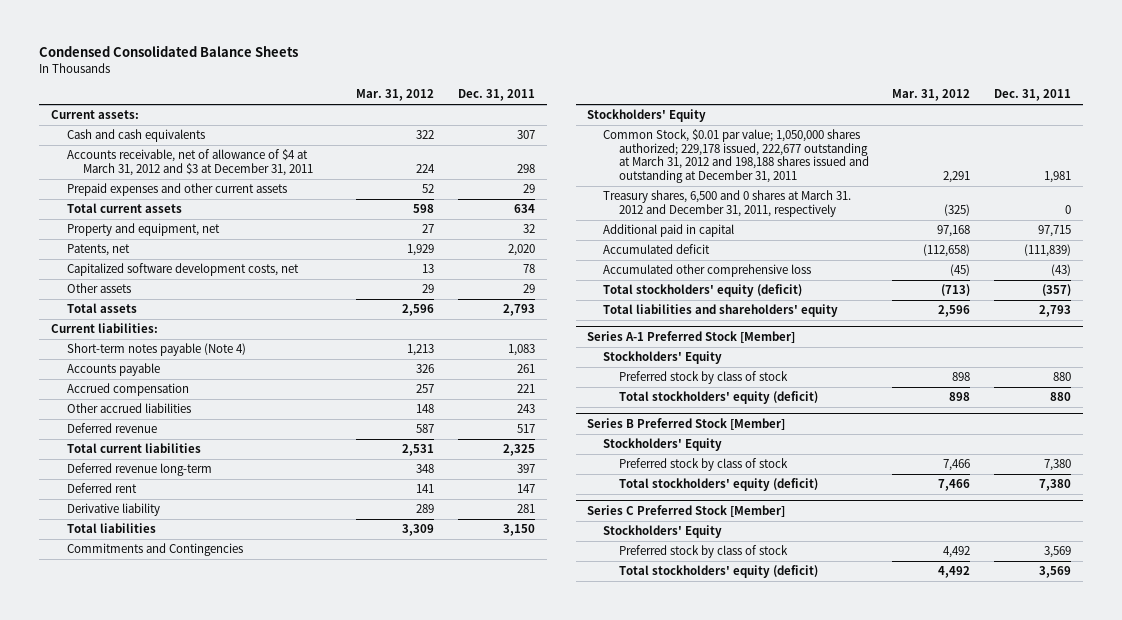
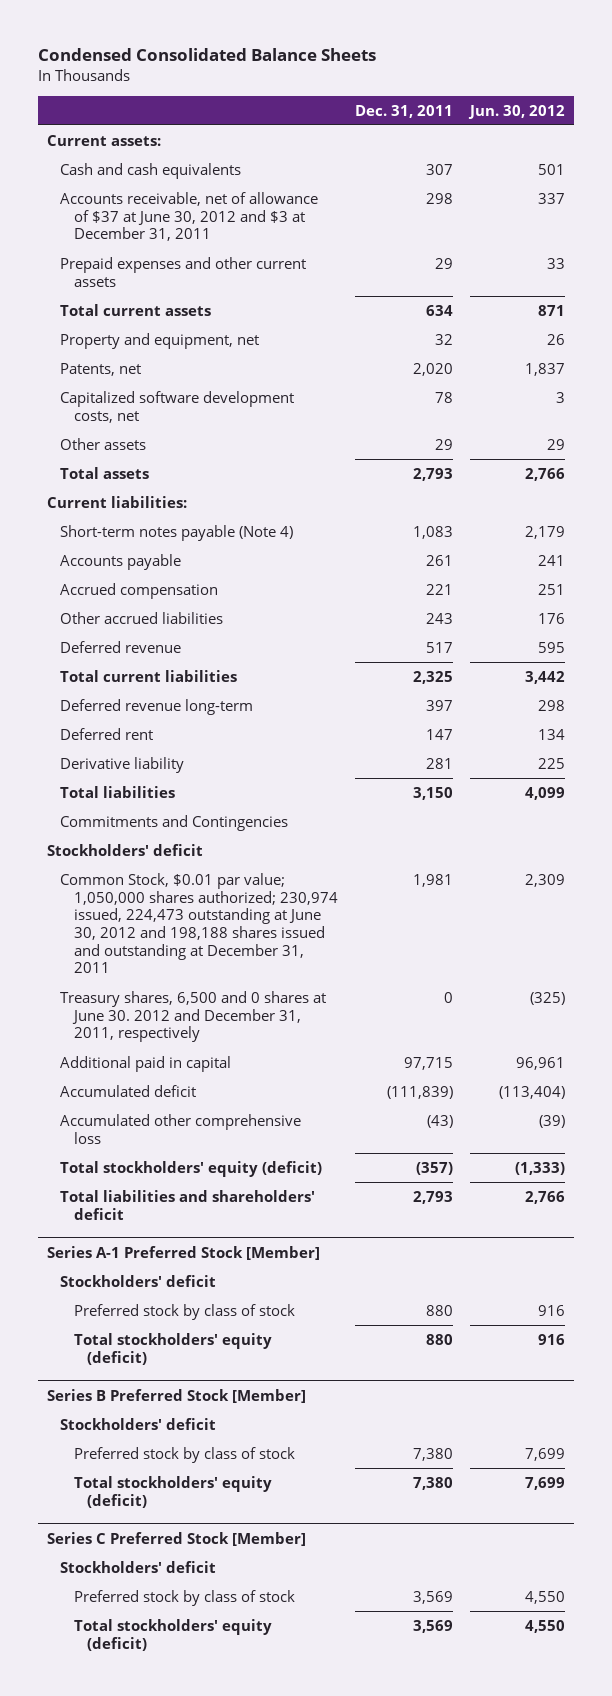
- | Mar. 31, 2012 | Dec. 31, 2011
+ | Dec. 31, 2011 | Jun. 30, 2012
- Accounts receivable, net of allowance of $4 at March 31, 2012 and $3 at December 31, 2011 | 224 | 298
+ Accounts receivable, net of allowance of $37 at June 30, 2012 and $3 at December 31, 2011 | 298 | 337
- Stockholders' Equity
- Common Stock, $0.01 par value; 1,050,000 shares authorized; 229,178 issued, 222,677 outstanding at March 31, 2012 and 198,188 shares issued and outstanding at December 31, 2011 | 2,291 | 1,981
- Treasury shares, 6,500 and 0 shares at March 31. 2012 and December 31, 2011, respectively | (325) | 0
+ Stockholders' deficit
+ Common Stock, $0.01 par value; 1,050,000 shares authorized; 230,974 issued, 224,473 outstanding at June 30, 2012 and 198,188 shares issued and outstanding at December 31, 2011 | 1,981 | 2,309
+ Treasury shares, 6,500 and 0 shares at June 30. 2012 and December 31, 2011, respectively | 0 | (325)
- Total liabilities and shareholders' equity | 2,596 | 2,793
+ Total liabilities and shareholders' deficit | 2,793 | 2,766
@ Series A-1 Preferred Stock [Member]
- Stockholders' Equity
+ Stockholders' deficit
@ Series B Preferred Stock [Member]
- Stockholders' Equity
+ Stockholders' deficit
@ Series C Preferred Stock [Member]
- Stockholders' Equity
+ Stockholders' deficit

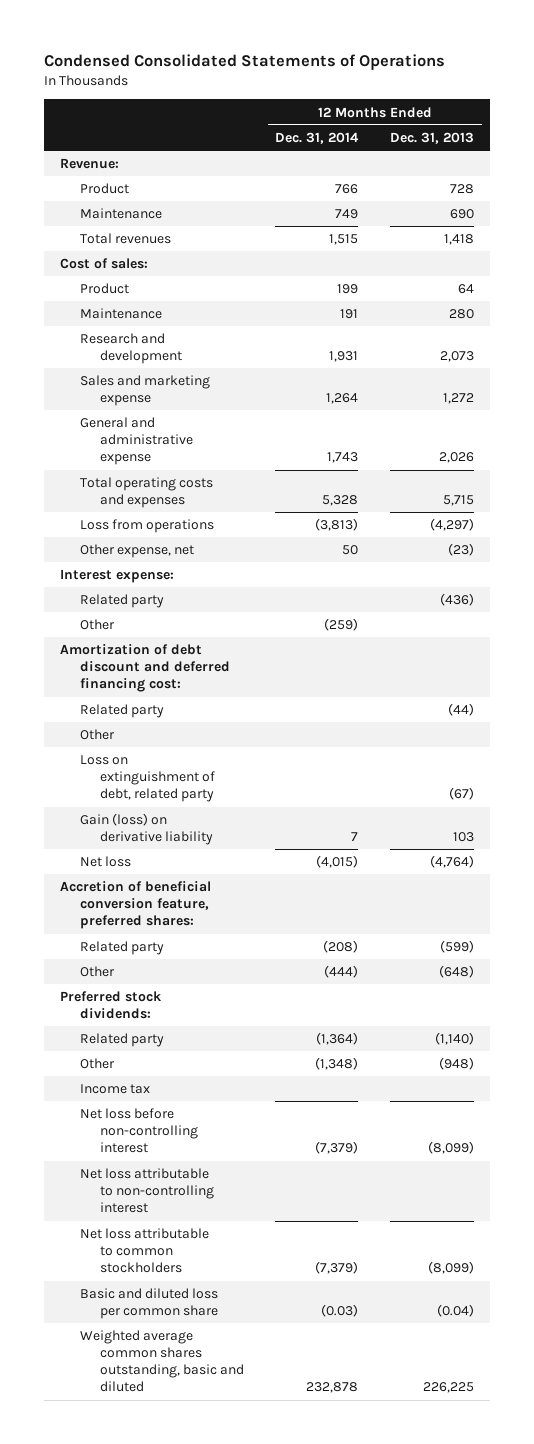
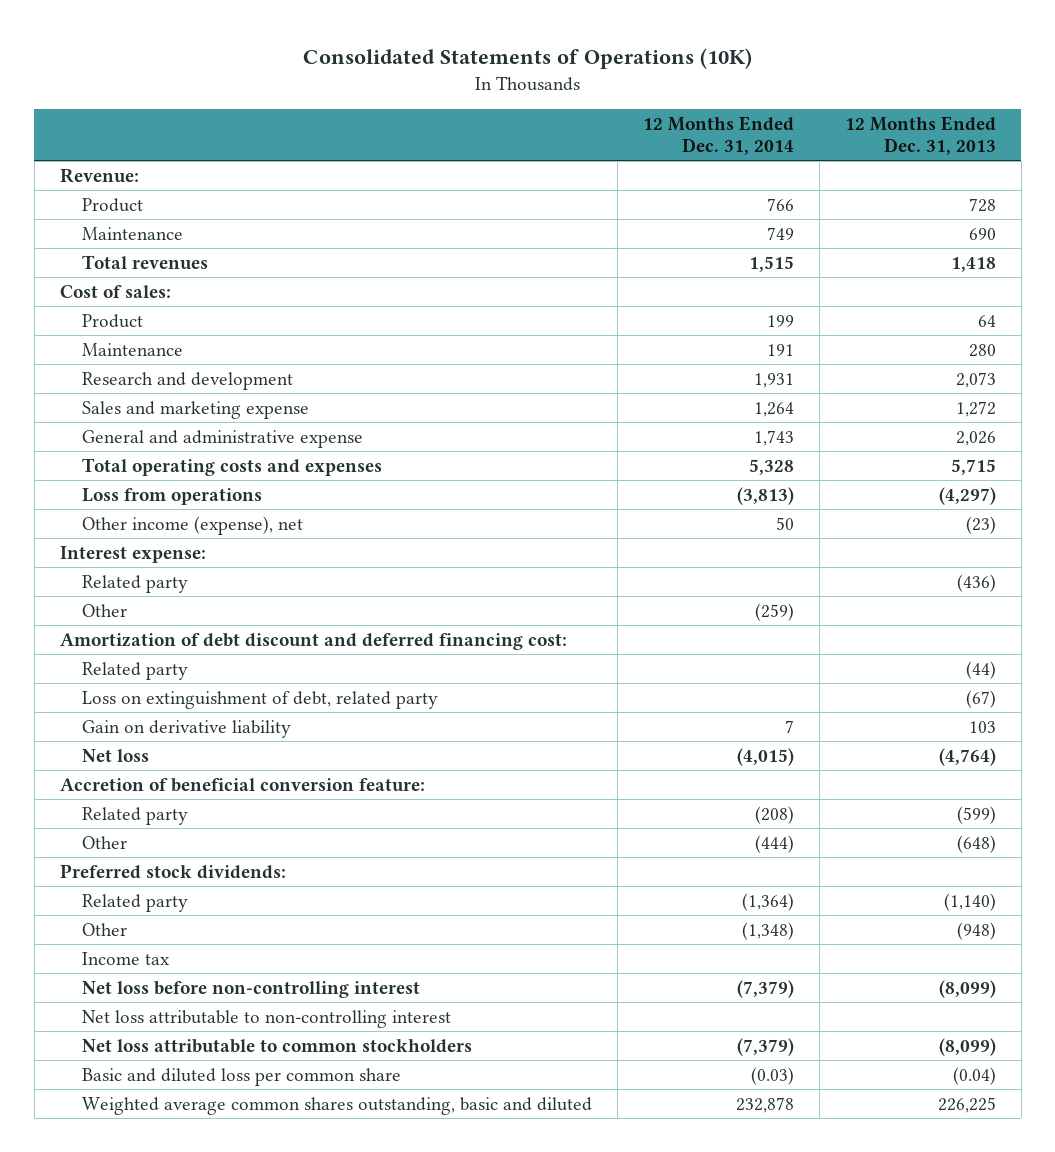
- Condensed Consolidated Statements of Operations
+ Consolidated Statements of Operations (10K)
- Other expense, net | 50 | (23)
+ Other income (expense), net | 50 | (23)
- Other
- Gain (loss) on derivative liability | 7 | 103
+ Gain on derivative liability | 7 | 103
- Accretion of beneficial conversion feature, preferred shares:
+ Accretion of beneficial conversion feature:

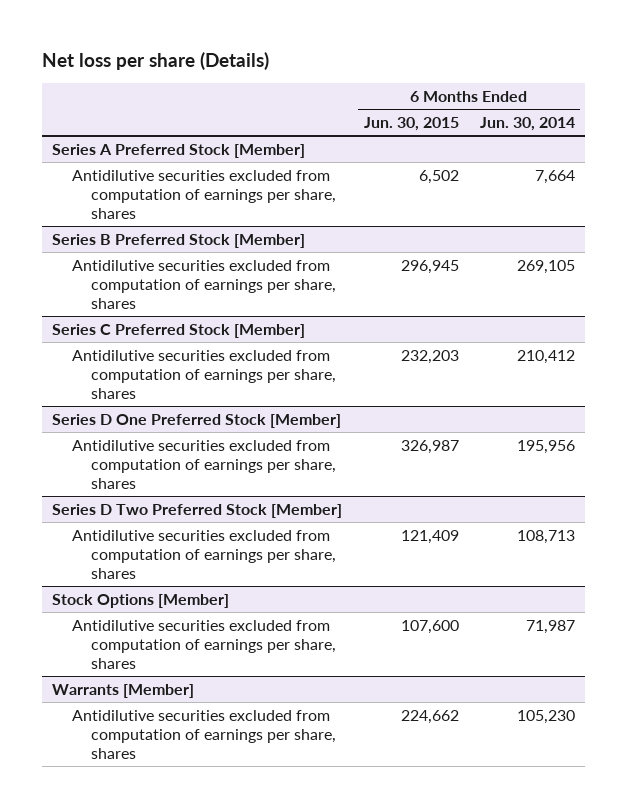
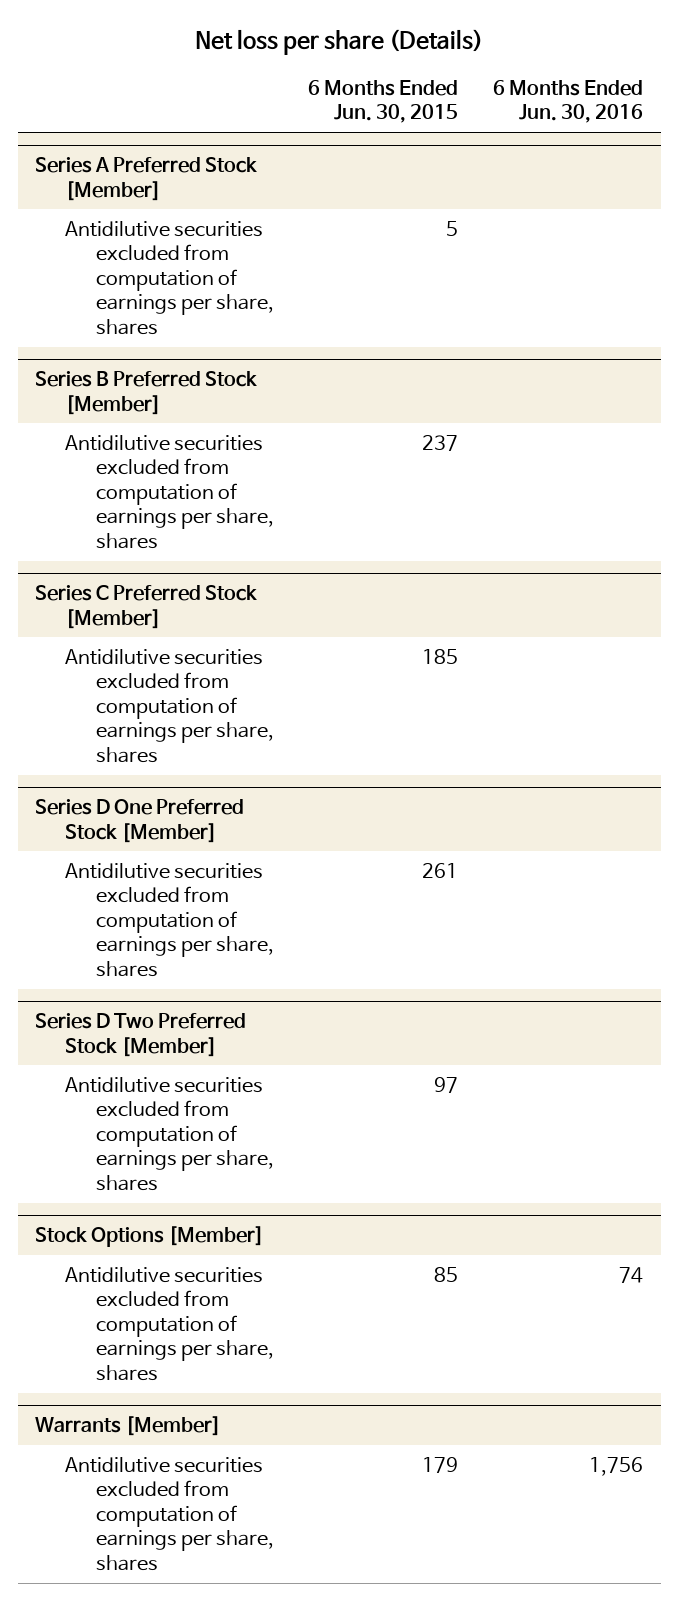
- | 6 Months Ended Jun. 30, 2015 | 6 Months Ended Jun. 30, 2014
+ | 6 Months Ended Jun. 30, 2015 | 6 Months Ended Jun. 30, 2016
@ Series A Preferred Stock [Member]
- Antidilutive securities excluded from computation of earnings per share, shares | 6,502 | 7,664
+ Antidilutive securities excluded from computation of earnings per share, shares | 5 |
@ Series B Preferred Stock [Member]
- Antidilutive securities excluded from computation of earnings per share, shares | 296,945 | 269,105
+ Antidilutive securities excluded from computation of earnings per share, shares | 237 |
@ Series C Preferred Stock [Member]
- Antidilutive securities excluded from computation of earnings per share, shares | 232,203 | 210,412
+ Antidilutive securities excluded from computation of earnings per share, shares | 185 |
@ Series D One Preferred Stock [Member]
- Antidilutive securities excluded from computation of earnings per share, shares | 326,987 | 195,956
+ Antidilutive securities excluded from computation of earnings per share, shares | 261 |
@ Series D Two Preferred Stock [Member]
- Antidilutive securities excluded from computation of earnings per share, shares | 121,409 | 108,713
+ Antidilutive securities excluded from computation of earnings per share, shares | 97 |
@ Stock Options [Member]
- Antidilutive securities excluded from computation of earnings per share, shares | 107,600 | 71,987
+ Antidilutive securities excluded from computation of earnings per share, shares | 85 | 74
@ Warrants [Member]
- Antidilutive securities excluded from computation of earnings per share, shares | 224,662 | 105,230
+ Antidilutive securities excluded from computation of earnings per share, shares | 179 | 1,756

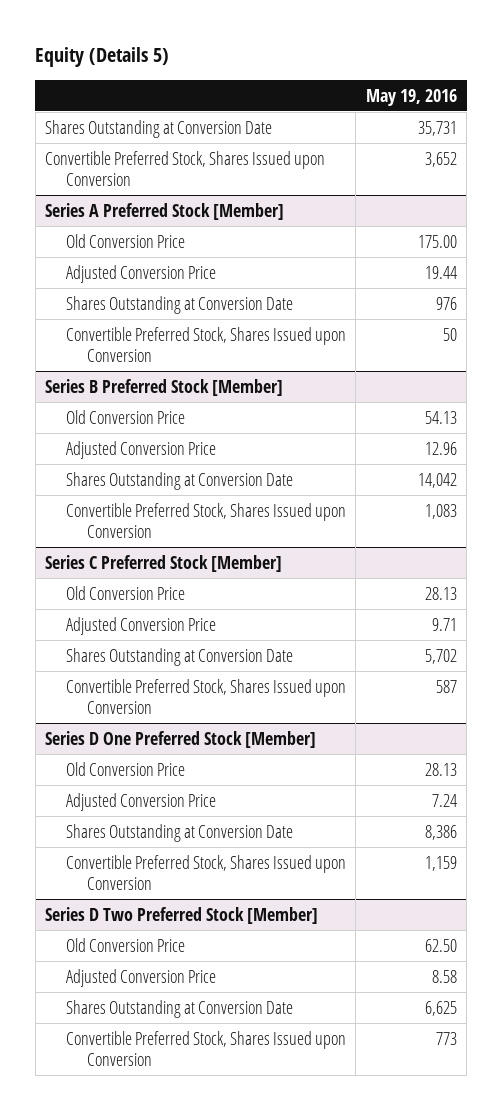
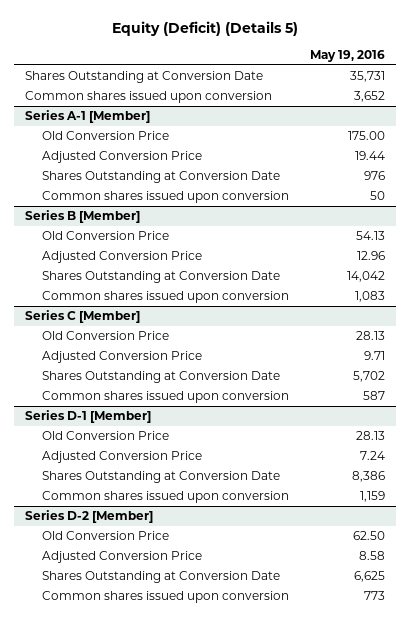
- Equity (Details 5)
+ Equity (Deficit) (Details 5)
- Convertible Preferred Stock, Shares Issued upon Conversion | 3,652
- Series A Preferred Stock [Member]
+ Common shares issued upon conversion | 3,652
+ Series A-1 [Member]
- Convertible Preferred Stock, Shares Issued upon Conversion | 50
- Series B Preferred Stock [Member]
+ Common shares issued upon conversion | 50
+ Series B [Member]
- Convertible Preferred Stock, Shares Issued upon Conversion | 1,083
- Series C Preferred Stock [Member]
+ Common shares issued upon conversion | 1,083
+ Series C [Member]
- Convertible Preferred Stock, Shares Issued upon Conversion | 587
- Series D One Preferred Stock [Member]
+ Common shares issued upon conversion | 587
+ Series D-1 [Member]
- Convertible Preferred Stock, Shares Issued upon Conversion | 1,159
- Series D Two Preferred Stock [Member]
+ Common shares issued upon conversion | 1,159
+ Series D-2 [Member]
- Convertible Preferred Stock, Shares Issued upon Conversion | 773
+ Common shares issued upon conversion | 773

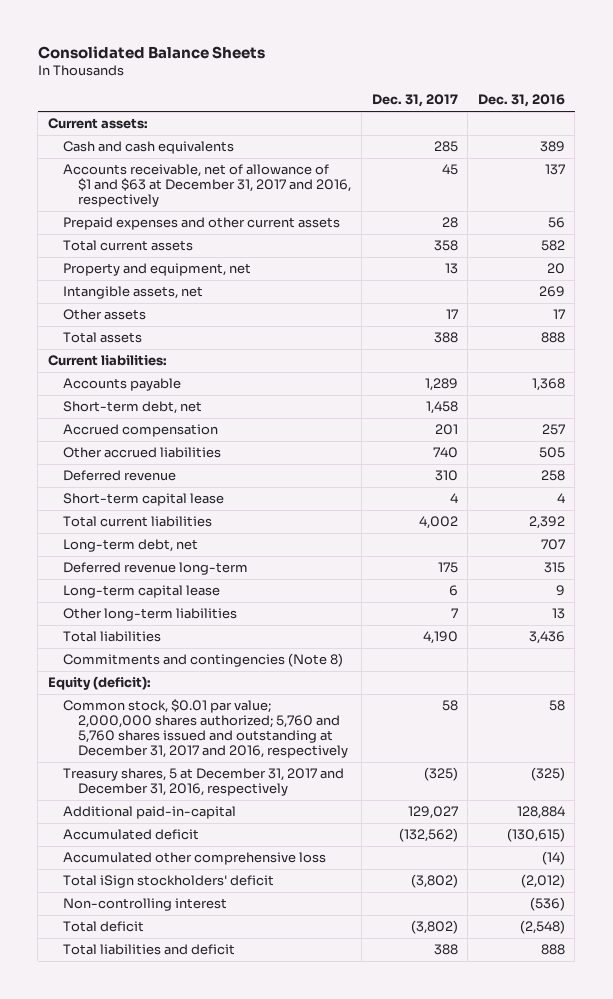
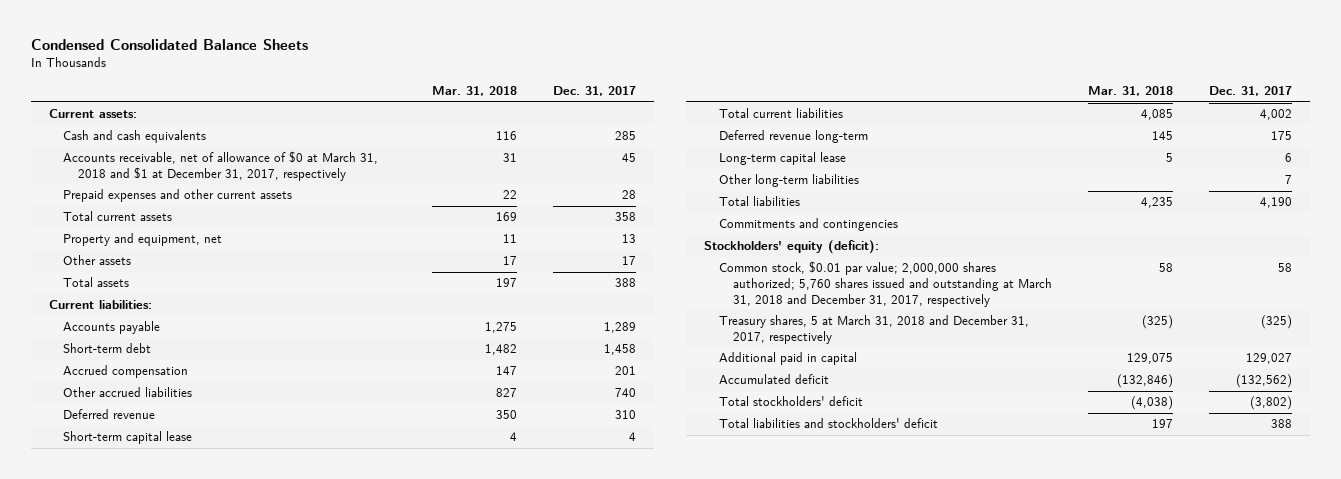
- Consolidated Balance Sheets
+ Condensed Consolidated Balance Sheets
- | Dec. 31, 2017 | Dec. 31, 2016
+ | Mar. 31, 2018 | Dec. 31, 2017
- Accounts receivable, net of allowance of $1 and $63 at December 31, 2017 and 2016, respectively | 45 | 137
+ Accounts receivable, net of allowance of $0 at March 31, 2018 and $1 at December 31, 2017, respectively | 31 | 45
- Intangible assets, net | | 269
- Short-term debt, net | 1,458 |
+ Short-term debt | 1,482 | 1,458
- Long-term debt, net | | 707
- Commitments and contingencies (Note 8)
- Equity (deficit):
- Common stock, $0.01 par value; 2,000,000 shares authorized; 5,760 and 5,760 shares issued and outstanding at December 31, 2017 and 2016, respectively | 58 | 58
- Treasury shares, 5 at December 31, 2017 and December 31, 2016, respectively | (325) | (325)
- Additional paid-in-capital | 129,027 | 128,884
+ Commitments and contingencies
+ Stockholders' equity (deficit):
+ Common stock, $0.01 par value; 2,000,000 shares authorized; 5,760 shares issued and outstanding at March 31, 2018 and December 31, 2017, respectively | 58 | 58
+ Treasury shares, 5 at March 31, 2018 and December 31, 2017, respectively | (325) | (325)
+ Additional paid in capital | 129,075 | 129,027
- Accumulated other comprehensive loss | | (14)
- Total iSign stockholders' deficit | (3,802) | (2,012)
- Non-controlling interest | | (536)
- Total deficit | (3,802) | (2,548)
- Total liabilities and deficit | 388 | 888
+ Total stockholders' deficit | (4,038) | (3,802)
+ Total liabilities and stockholders' deficit | 197 | 388

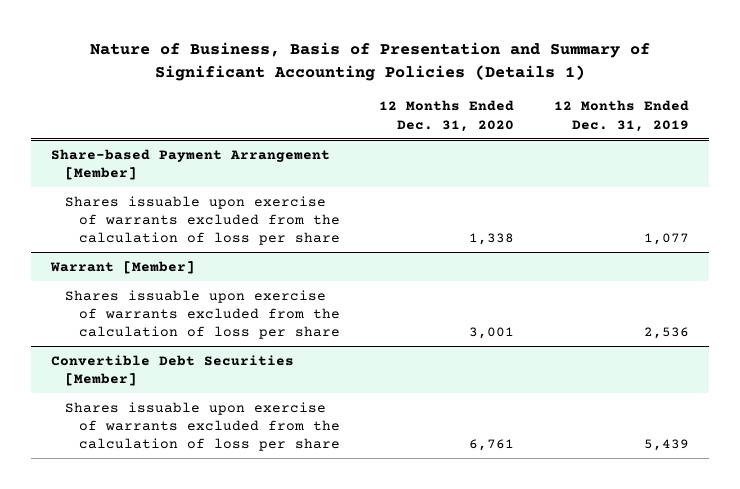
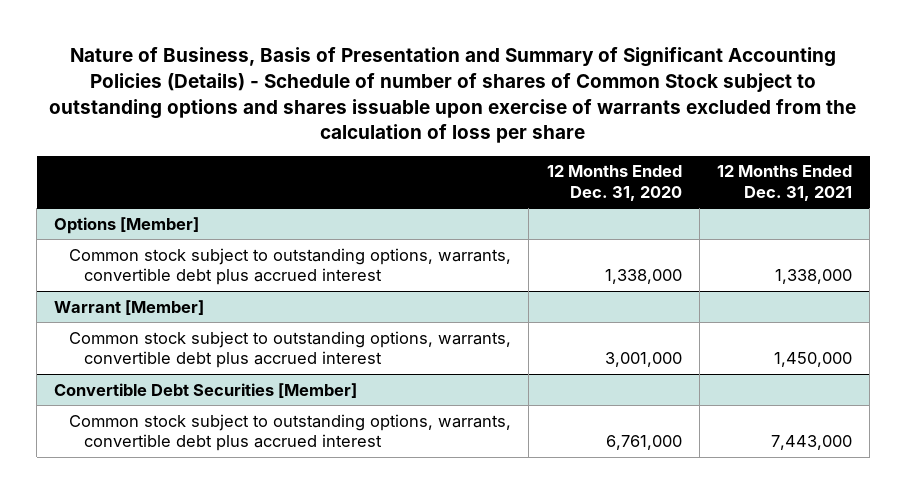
- Nature of Business, Basis of Presentation and Summary of Significant Accounting Policies (Details 1)
+ Nature of Business, Basis of Presentation and Summary of Significant Accounting Policies (Details) - Schedule of number of shares of Common Stock subject to outstanding options and shares issuable upon exercise of warrants excluded from the calculation of loss per share
- | 12 Months Ended Dec. 31, 2020 | 12 Months Ended Dec. 31, 2019
+ | 12 Months Ended Dec. 31, 2020 | 12 Months Ended Dec. 31, 2021
- Share-based Payment Arrangement [Member]
- Shares issuable upon exercise of warrants excluded from the calculation of loss per share | 1,338 | 1,077
+ Options [Member]
+ Common stock subject to outstanding options, warrants, convertible debt plus accrued interest | 1,338,000 | 1,338,000
@ Warrant [Member]
- Shares issuable upon exercise of warrants excluded from the calculation of loss per share | 3,001 | 2,536
+ Common stock subject to outstanding options, warrants, convertible debt plus accrued interest | 3,001,000 | 1,450,000
@ Convertible Debt Securities [Member]
- Shares issuable upon exercise of warrants excluded from the calculation of loss per share | 6,761 | 5,439
+ Common stock subject to outstanding options, warrants, convertible debt plus accrued interest | 6,761,000 | 7,443,000

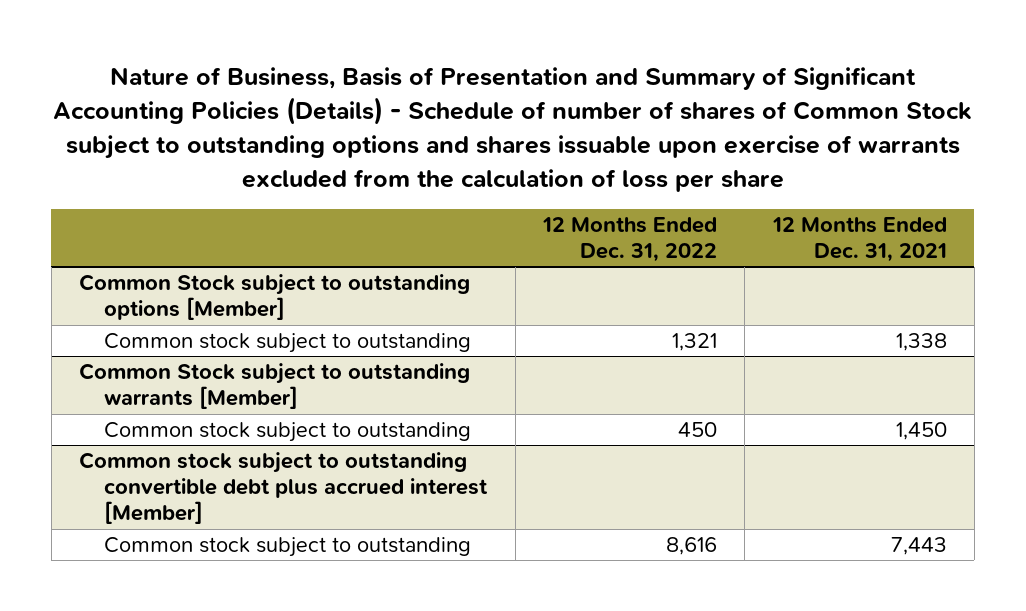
- | 12 Months Ended Dec. 31, 2020 | 12 Months Ended Dec. 31, 2021
+ | 12 Months Ended Dec. 31, 2022 | 12 Months Ended Dec. 31, 2021
- Options [Member]
- Common stock subject to outstanding options, warrants, convertible debt plus accrued interest | 1,338,000 | 1,338,000
- Warrant [Member]
- Common stock subject to outstanding options, warrants, convertible debt plus accrued interest | 3,001,000 | 1,450,000
- Convertible Debt Securities [Member]
- Common stock subject to outstanding options, warrants, convertible debt plus accrued interest | 6,761,000 | 7,443,000
+ Common Stock subject to outstanding options [Member]
+ Common stock subject to outstanding | 1,321 | 1,338
+ Common Stock subject to outstanding warrants [Member]
+ Common stock subject to outstanding | 450 | 1,450
+ Common stock subject to outstanding convertible debt plus accrued interest [Member]
+ Common stock subject to outstanding | 8,616 | 7,443

